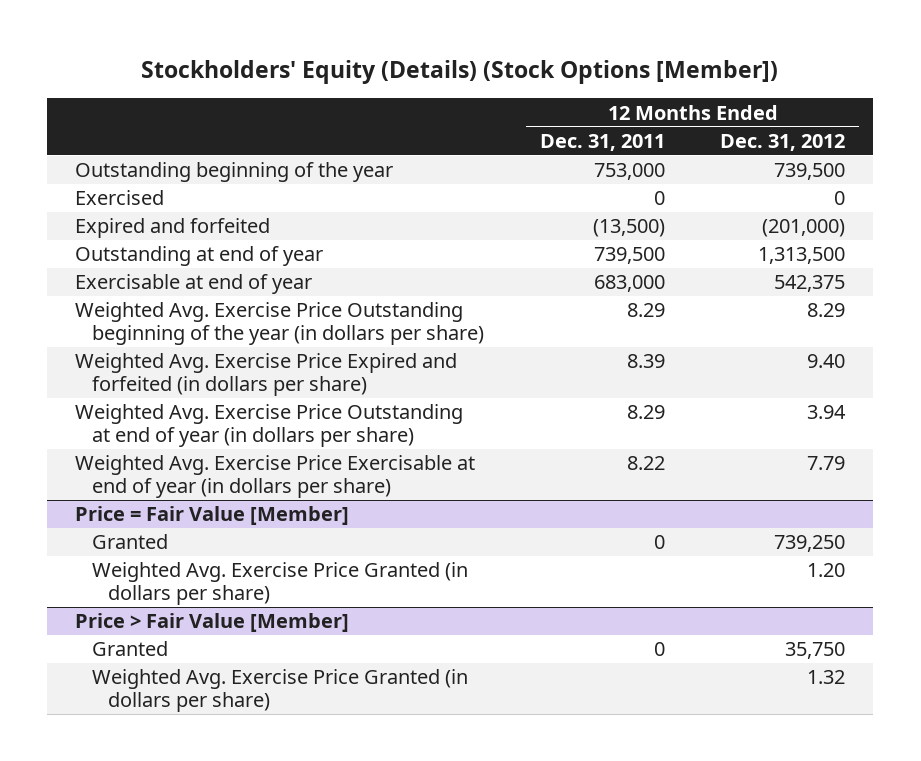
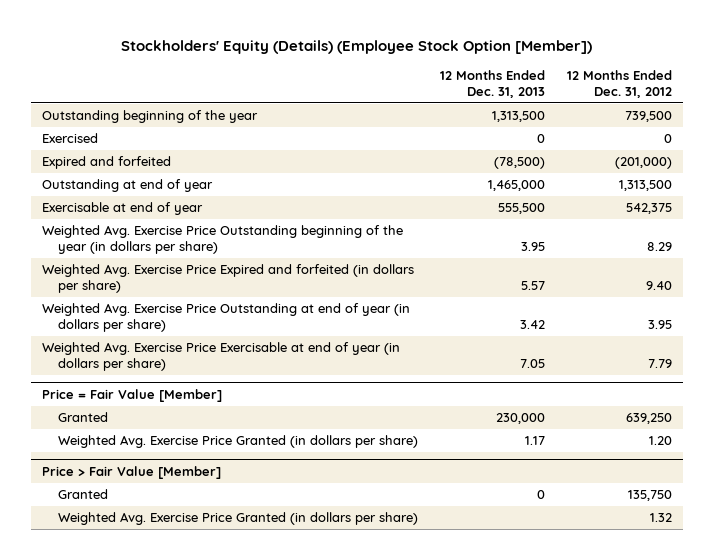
- Stockholders' Equity (Details) (Stock Options [Member])
+ Stockholders' Equity (Details) (Employee Stock Option [Member])
- | 12 Months Ended Dec. 31, 2011 | 12 Months Ended Dec. 31, 2012
+ | 12 Months Ended Dec. 31, 2013 | 12 Months Ended Dec. 31, 2012
- Weighted Avg. Exercise Price Outstanding at end of year (in dollars per share) | 8.29 | 3.94
+ Weighted Avg. Exercise Price Outstanding at end of year (in dollars per share) | 3.42 | 3.95
@ Price = Fair Value [Member]
- Granted | 0 | 739,250
+ Granted | 230,000 | 639,250
@ Price > Fair Value [Member]
- Granted | 0 | 35,750
+ Granted | 0 | 135,750

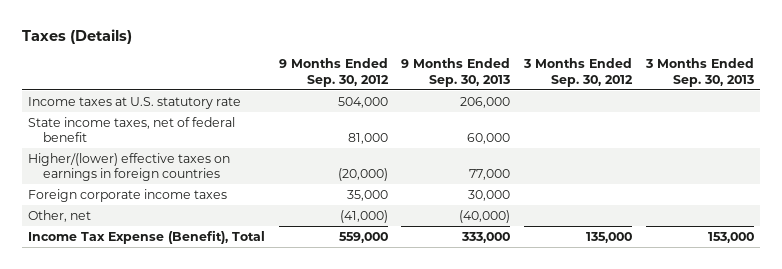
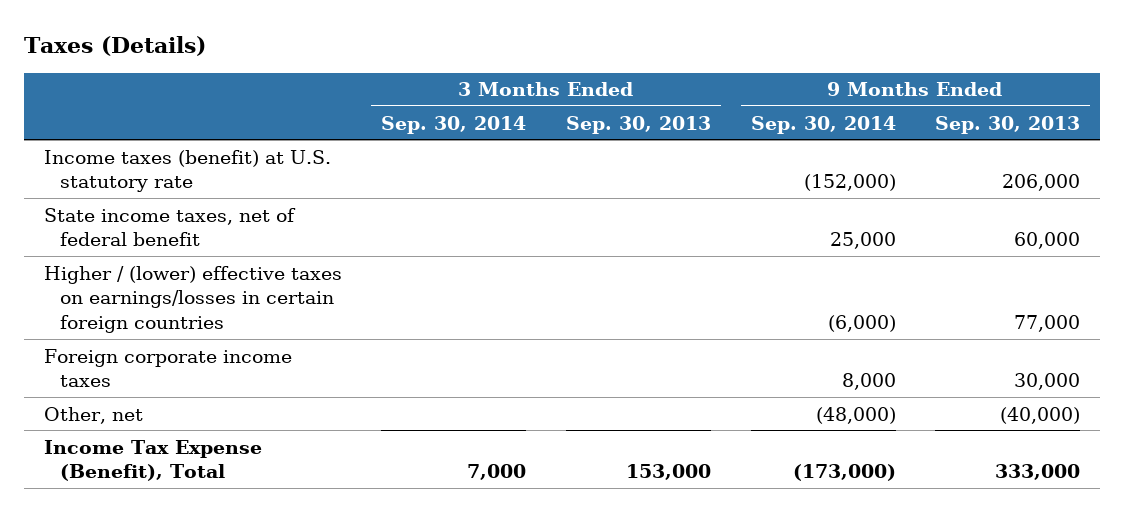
- | 9 Months Ended Sep. 30, 2012 | 9 Months Ended Sep. 30, 2013 | 3 Months Ended Sep. 30, 2012 | 3 Months Ended Sep. 30, 2013
+ | 3 Months Ended Sep. 30, 2014 | 3 Months Ended Sep. 30, 2013 | 9 Months Ended Sep. 30, 2014 | 9 Months Ended Sep. 30, 2013
- Income taxes at U.S. statutory rate | 504,000 | 206,000 | |
+ Income taxes (benefit) at U.S. statutory rate | | | (152,000) | 206,000
- Higher/(lower) effective taxes on earnings in foreign countries | (20,000) | 77,000 | |
+ Higher / (lower) effective taxes on earnings/losses in certain foreign countries | | | (6,000) | 77,000

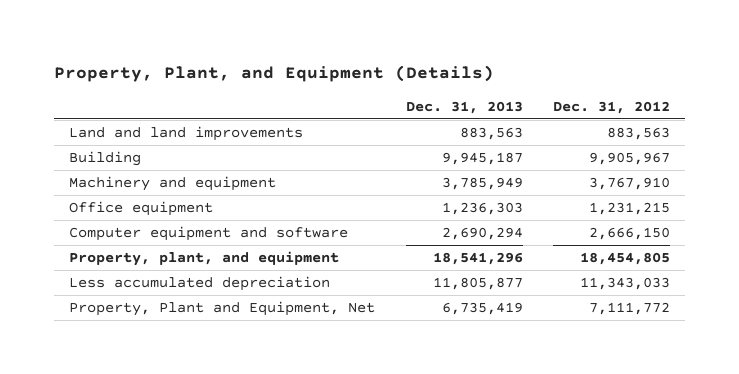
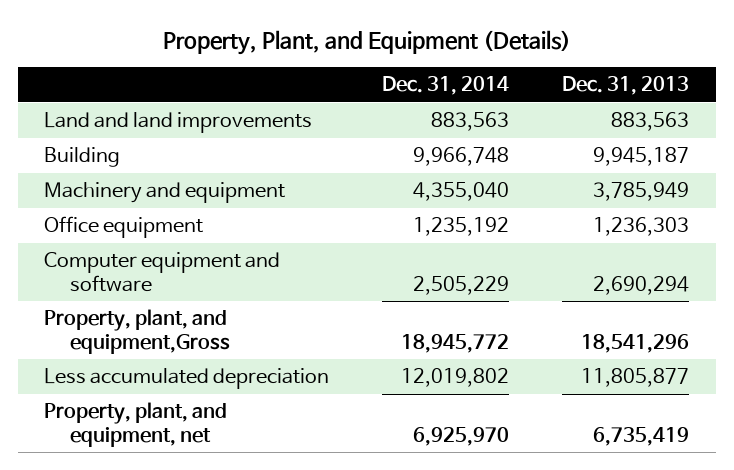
- | Dec. 31, 2013 | Dec. 31, 2012
+ | Dec. 31, 2014 | Dec. 31, 2013
- Property, plant, and equipment | 18,541,296 | 18,454,805
+ Property, plant, and equipment,Gross | 18,945,772 | 18,541,296
- Property, Plant and Equipment, Net | 6,735,419 | 7,111,772
+ Property, plant, and equipment, net | 6,925,970 | 6,735,419

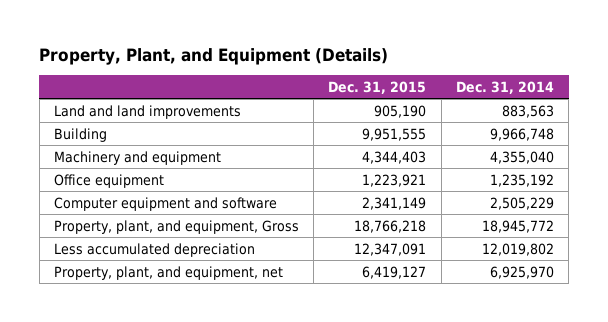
- | Dec. 31, 2014 | Dec. 31, 2013
+ | Dec. 31, 2015 | Dec. 31, 2014
- Property, plant, and equipment,Gross | 18,945,772 | 18,541,296
+ Property, plant, and equipment, Gross | 18,766,218 | 18,945,772

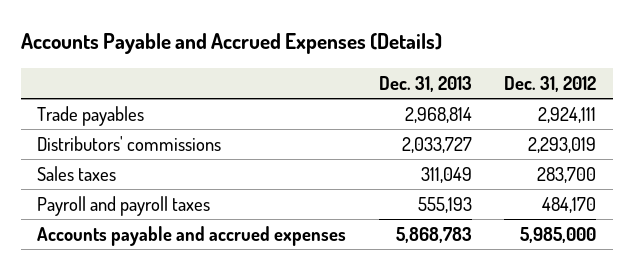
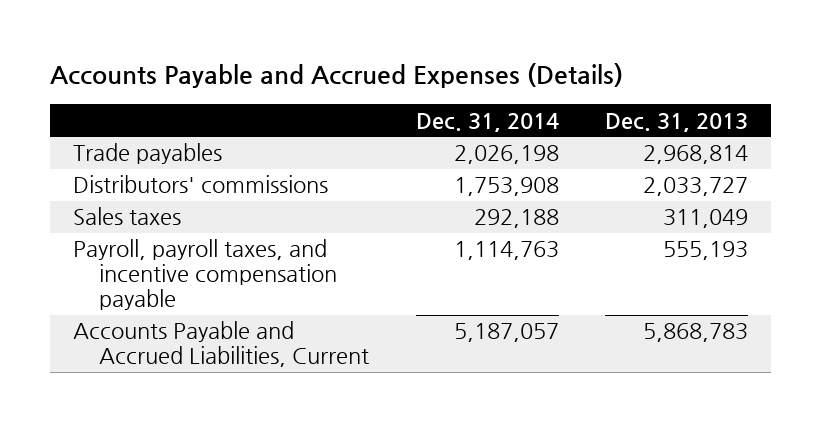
- | Dec. 31, 2013 | Dec. 31, 2012
+ | Dec. 31, 2014 | Dec. 31, 2013
- Payroll and payroll taxes | 555,193 | 484,170
- Accounts payable and accrued expenses | 5,868,783 | 5,985,000
+ Payroll, payroll taxes, and incentive compensation payable | 1,114,763 | 555,193
+ Accounts Payable and Accrued Liabilities, Current | 5,187,057 | 5,868,783

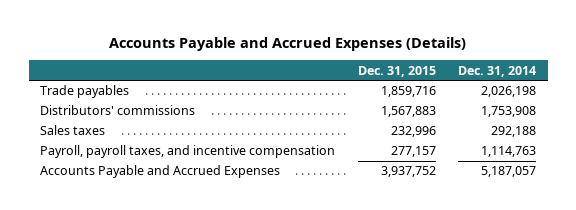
- | Dec. 31, 2014 | Dec. 31, 2013
+ | Dec. 31, 2015 | Dec. 31, 2014
- Payroll, payroll taxes, and incentive compensation payable | 1,114,763 | 555,193
- Accounts Payable and Accrued Liabilities, Current | 5,187,057 | 5,868,783
+ Payroll, payroll taxes, and incentive compensation | 277,157 | 1,114,763
+ Accounts Payable and Accrued Expenses | 3,937,752 | 5,187,057

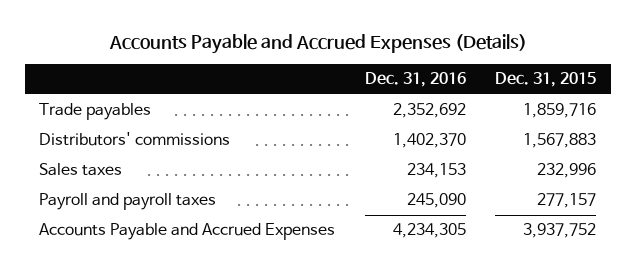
- | Dec. 31, 2015 | Dec. 31, 2014
+ | Dec. 31, 2016 | Dec. 31, 2015
- Payroll, payroll taxes, and incentive compensation | 277,157 | 1,114,763
+ Payroll and payroll taxes | 245,090 | 277,157

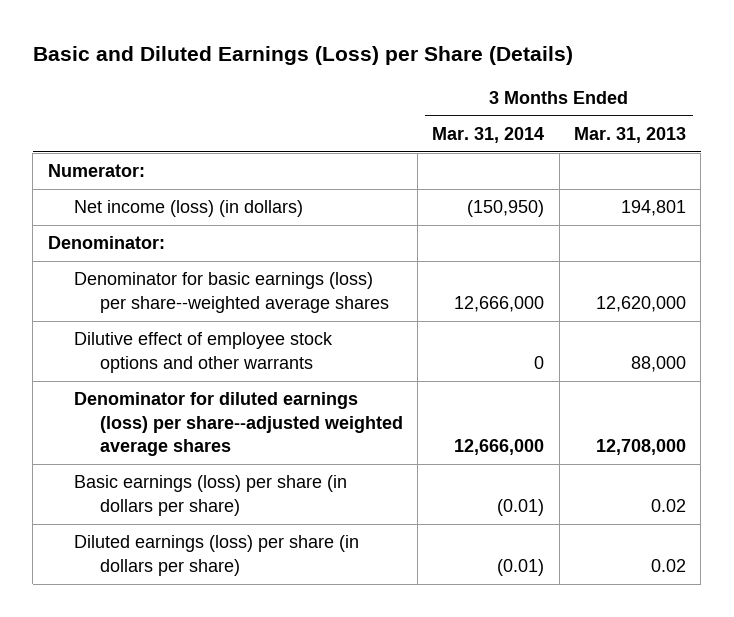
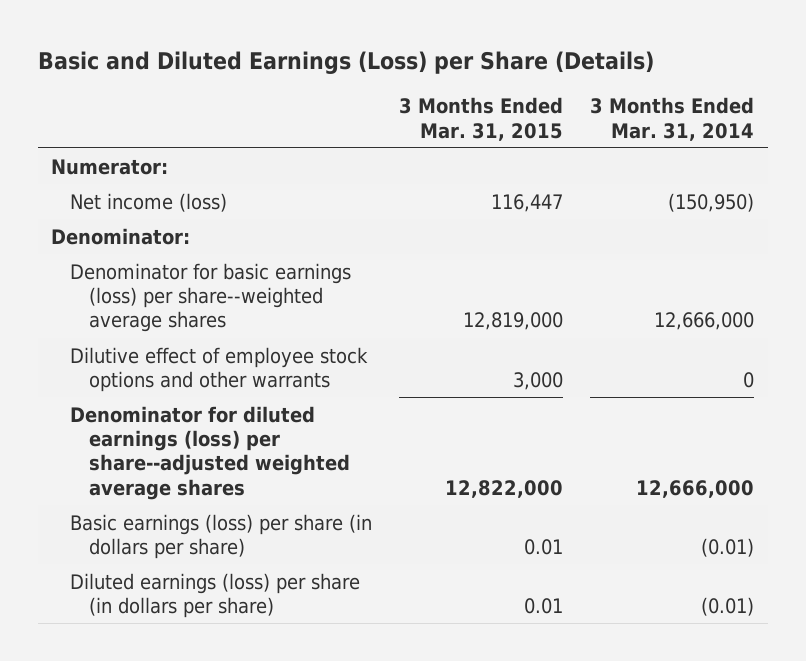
- | 3 Months Ended Mar. 31, 2014 | 3 Months Ended Mar. 31, 2013
+ | 3 Months Ended Mar. 31, 2015 | 3 Months Ended Mar. 31, 2014
- Net income (loss) (in dollars) | (150,950) | 194,801
+ Net income (loss) | 116,447 | (150,950)

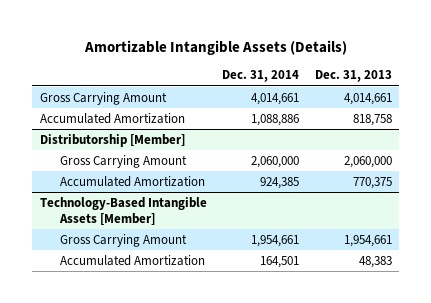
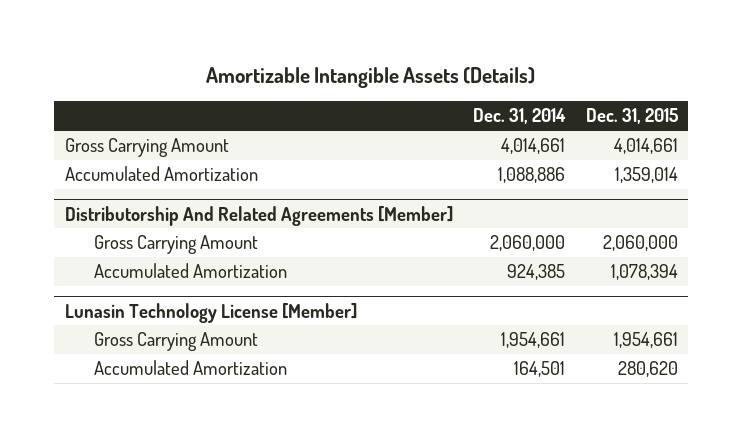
- | Dec. 31, 2014 | Dec. 31, 2013
+ | Dec. 31, 2014 | Dec. 31, 2015
- Distributorship [Member]
+ Distributorship And Related Agreements [Member]
- Technology-Based Intangible Assets [Member]
+ Lunasin Technology License [Member]

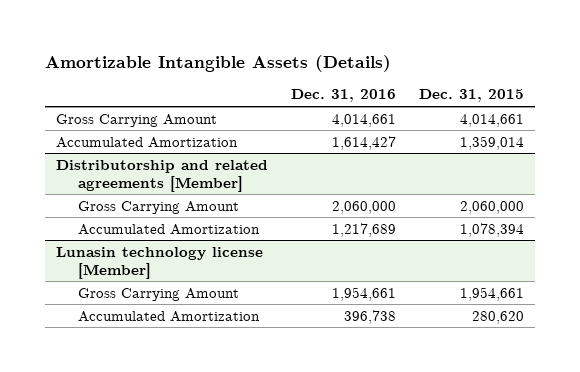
- | Dec. 31, 2014 | Dec. 31, 2015
+ | Dec. 31, 2016 | Dec. 31, 2015
- Distributorship And Related Agreements [Member]
+ Distributorship and related agreements [Member]
- Lunasin Technology License [Member]
+ Lunasin technology license [Member]

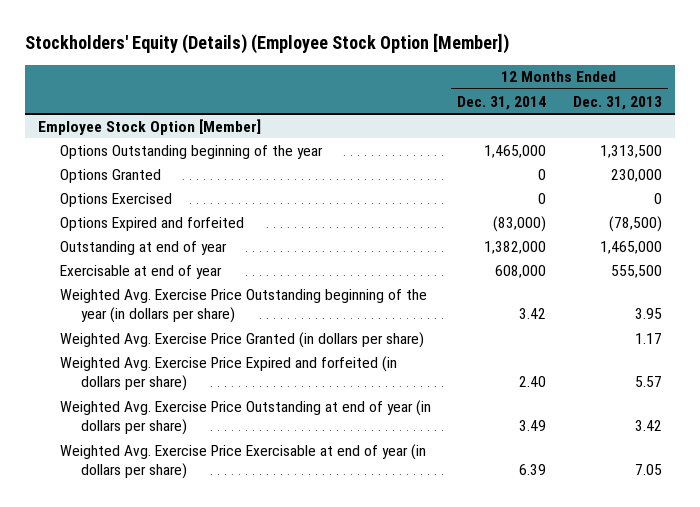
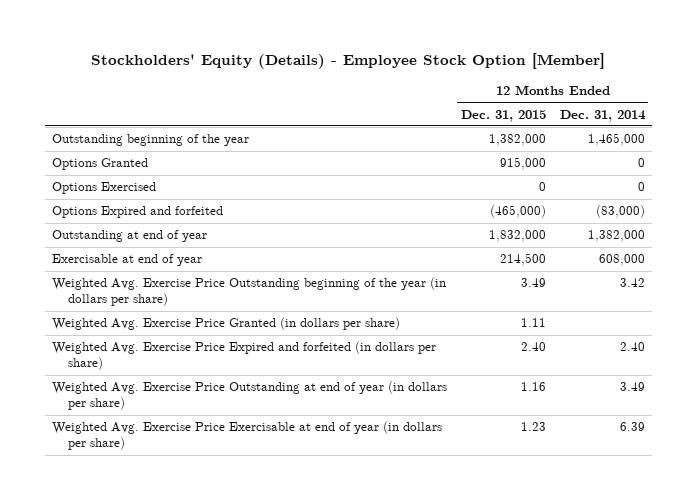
- Stockholders' Equity (Details) (Employee Stock Option [Member])
+ Stockholders' Equity (Details) - Employee Stock Option [Member]
- | 12 Months Ended Dec. 31, 2014 | 12 Months Ended Dec. 31, 2013
+ | 12 Months Ended Dec. 31, 2015 | 12 Months Ended Dec. 31, 2014
- Employee Stock Option [Member]
- Options Outstanding beginning of the year | 1,465,000 | 1,313,500
+ Outstanding beginning of the year | 1,382,000 | 1,465,000

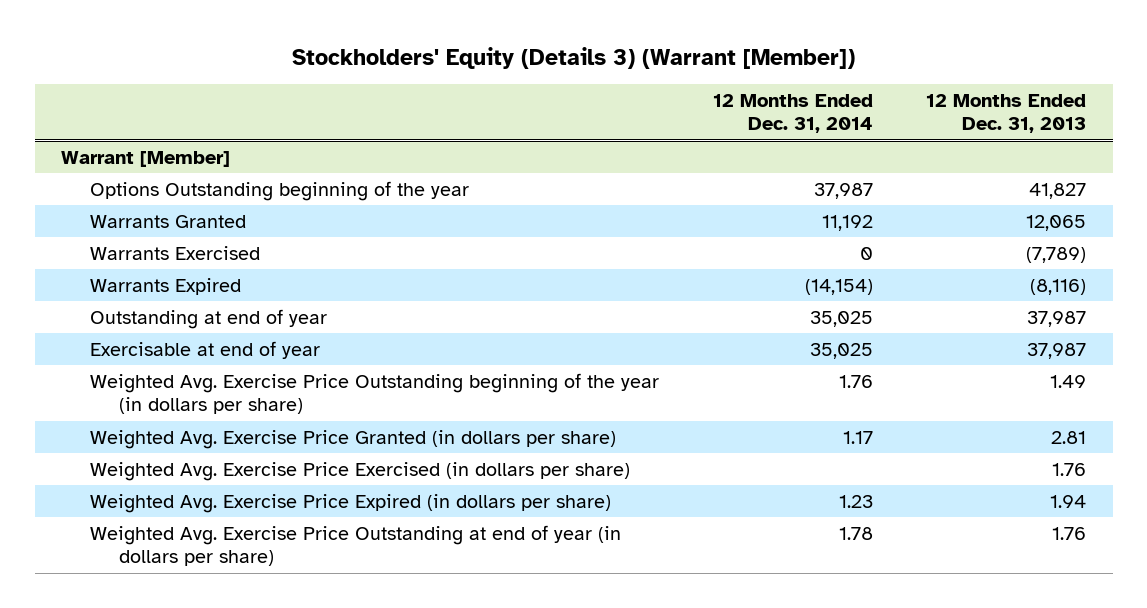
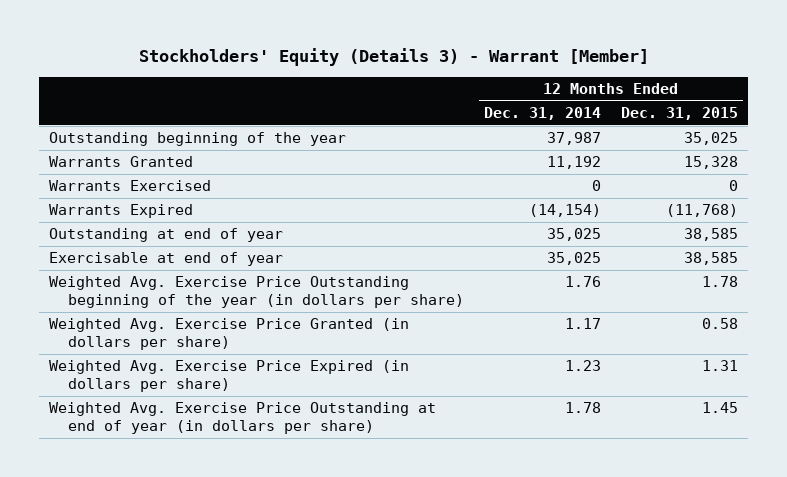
- Stockholders' Equity (Details 3) (Warrant [Member])
+ Stockholders' Equity (Details 3) - Warrant [Member]
- | 12 Months Ended Dec. 31, 2014 | 12 Months Ended Dec. 31, 2013
+ | 12 Months Ended Dec. 31, 2014 | 12 Months Ended Dec. 31, 2015
- Warrant [Member]
- Options Outstanding beginning of the year | 37,987 | 41,827
+ Outstanding beginning of the year | 37,987 | 35,025
- Weighted Avg. Exercise Price Exercised (in dollars per share) | | 1.76

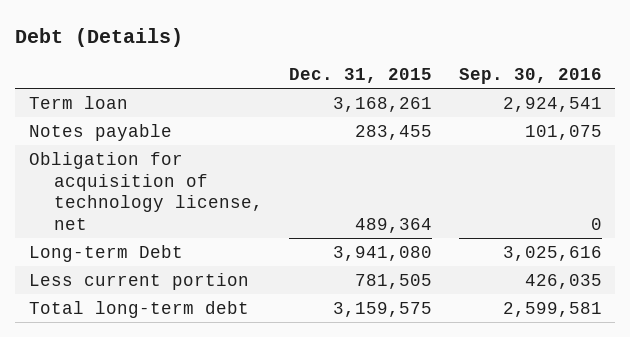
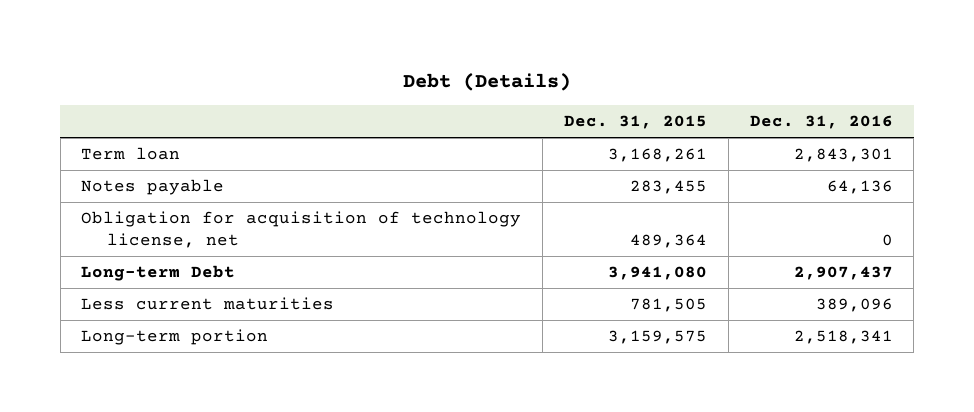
- | Dec. 31, 2015 | Sep. 30, 2016
+ | Dec. 31, 2015 | Dec. 31, 2016
- Less current portion | 781,505 | 426,035
- Total long-term debt | 3,159,575 | 2,599,581
+ Less current maturities | 781,505 | 389,096
+ Long-term portion | 3,159,575 | 2,518,341

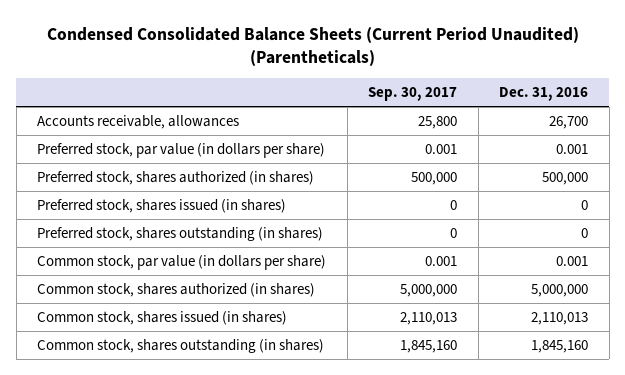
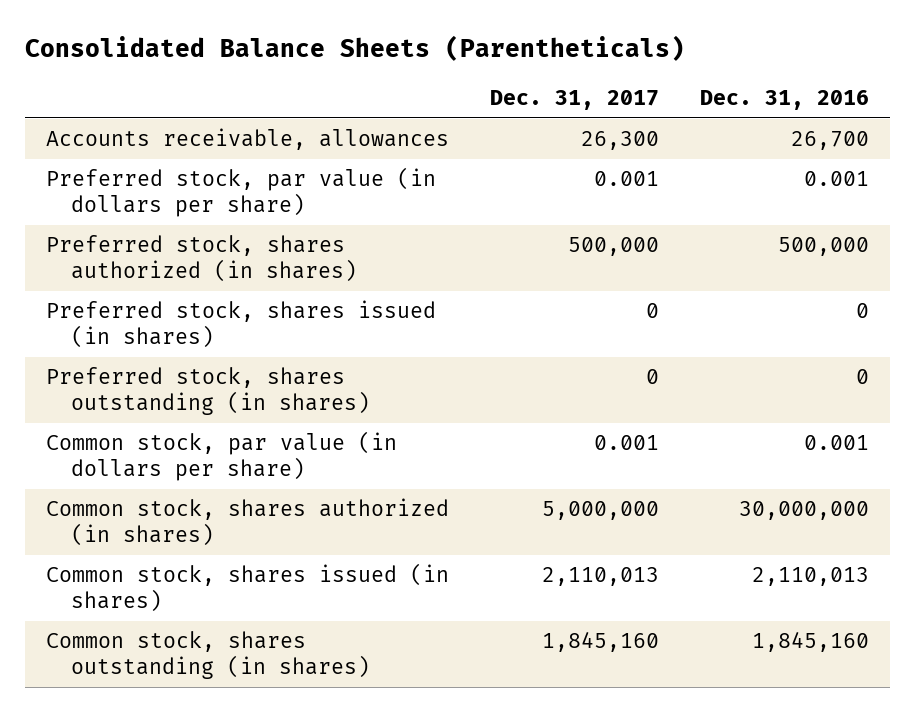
- Condensed Consolidated Balance Sheets (Current Period Unaudited) (Parentheticals)
+ Consolidated Balance Sheets (Parentheticals)
- | Sep. 30, 2017 | Dec. 31, 2016
+ | Dec. 31, 2017 | Dec. 31, 2016
- Common stock, shares authorized (in shares) | 5,000,000 | 5,000,000
+ Common stock, shares authorized (in shares) | 5,000,000 | 30,000,000

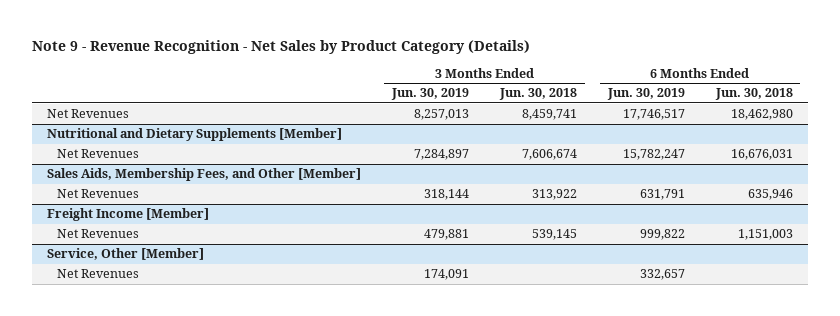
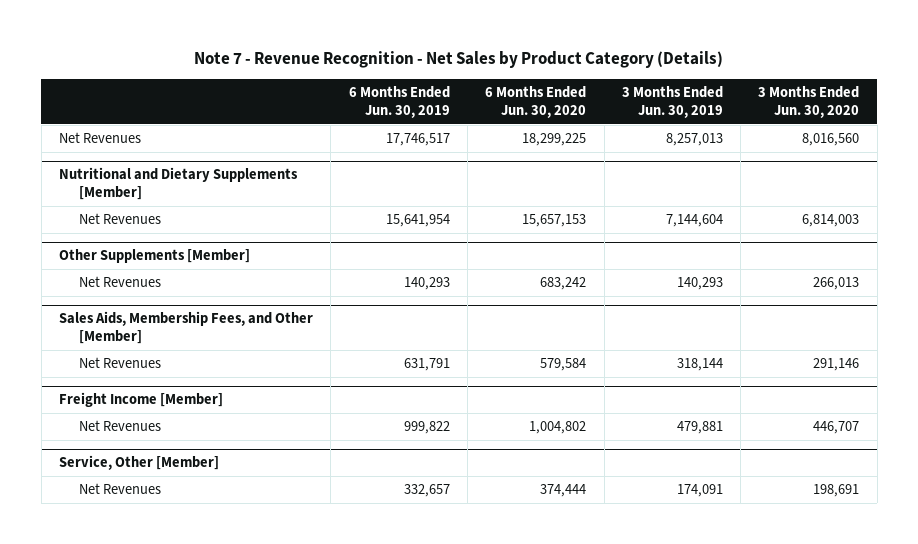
- Note 9 - Revenue Recognition - Net Sales by Product Category (Details)
+ Note 7 - Revenue Recognition - Net Sales by Product Category (Details)
- | 3 Months Ended Jun. 30, 2019 | 3 Months Ended Jun. 30, 2018 | 6 Months Ended Jun. 30, 2019 | 6 Months Ended Jun. 30, 2018
+ | 6 Months Ended Jun. 30, 2019 | 6 Months Ended Jun. 30, 2020 | 3 Months Ended Jun. 30, 2019 | 3 Months Ended Jun. 30, 2020
@ Nutritional and Dietary Supplements [Member]
- Net Revenues | 7,284,897 | 7,606,674 | 15,782,247 | 16,676,031
+ Net Revenues | 15,641,954 | 15,657,153 | 7,144,604 | 6,814,003
+ Other Supplements [Member]
+ Net Revenues | 140,293 | 683,242 | 140,293 | 266,013

